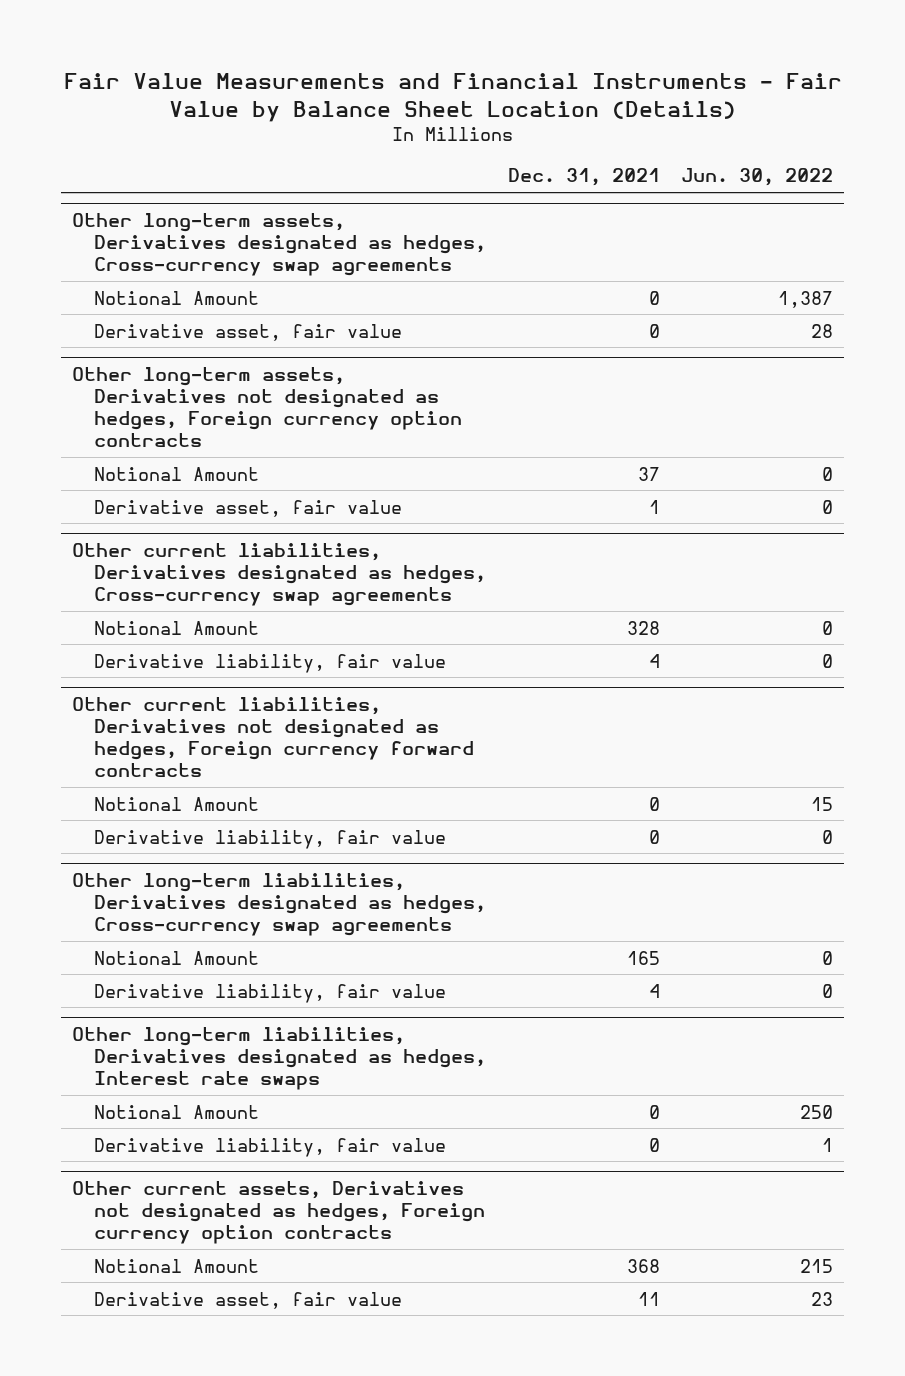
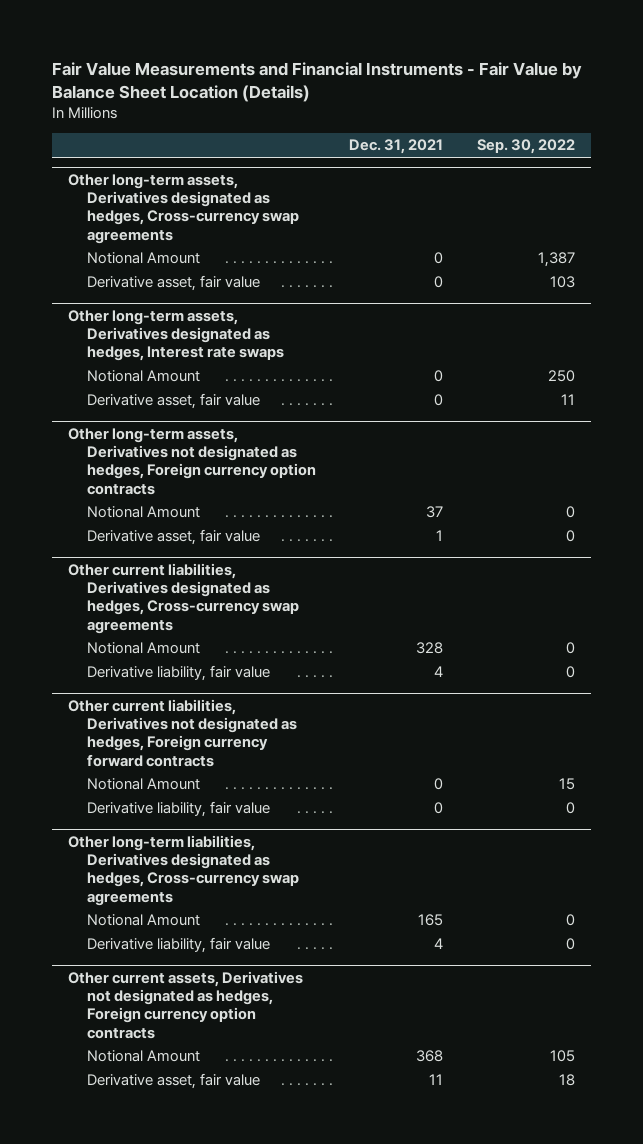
- | Dec. 31, 2021 | Jun. 30, 2022
+ | Dec. 31, 2021 | Sep. 30, 2022
+ Other long-term assets, Derivatives designated as hedges, Interest rate swaps
+ Notional Amount | 0 | 250
+ Derivative asset, fair value | 0 | 11
- Other long-term liabilities, Derivatives designated as hedges, Interest rate swaps
- Notional Amount | 0 | 250
- Derivative liability, fair value | 0 | 1

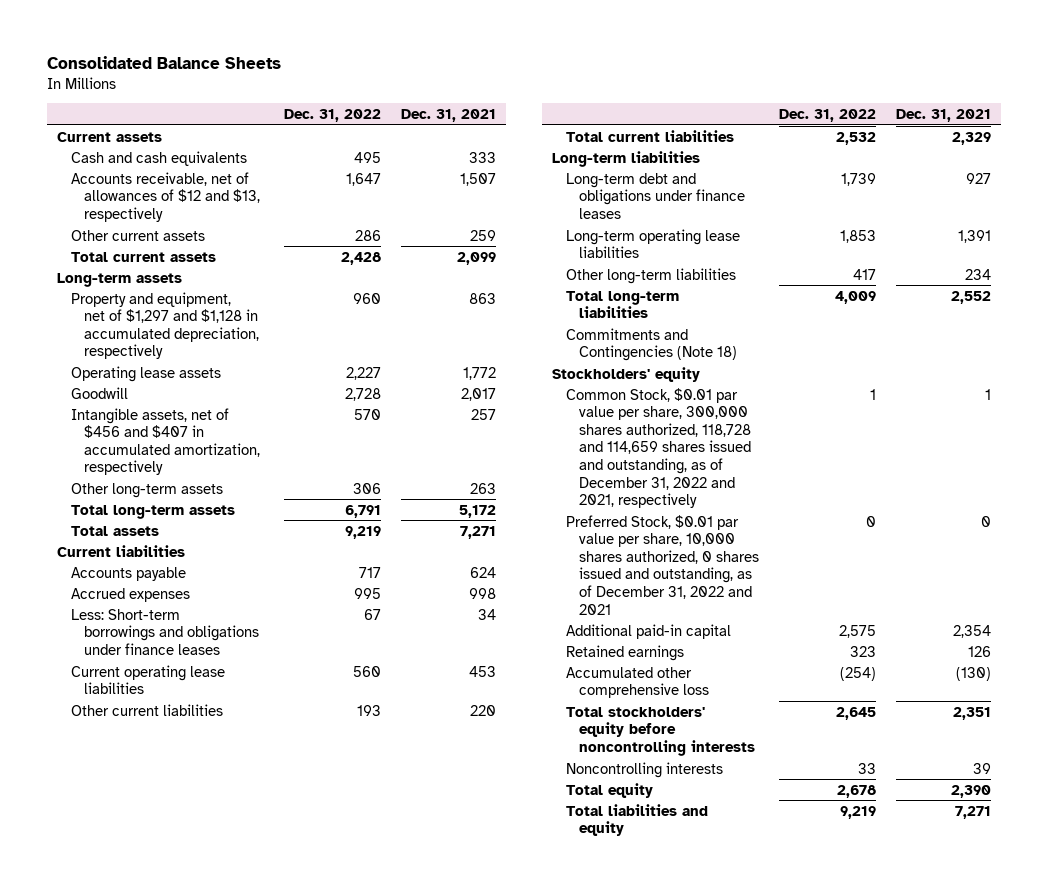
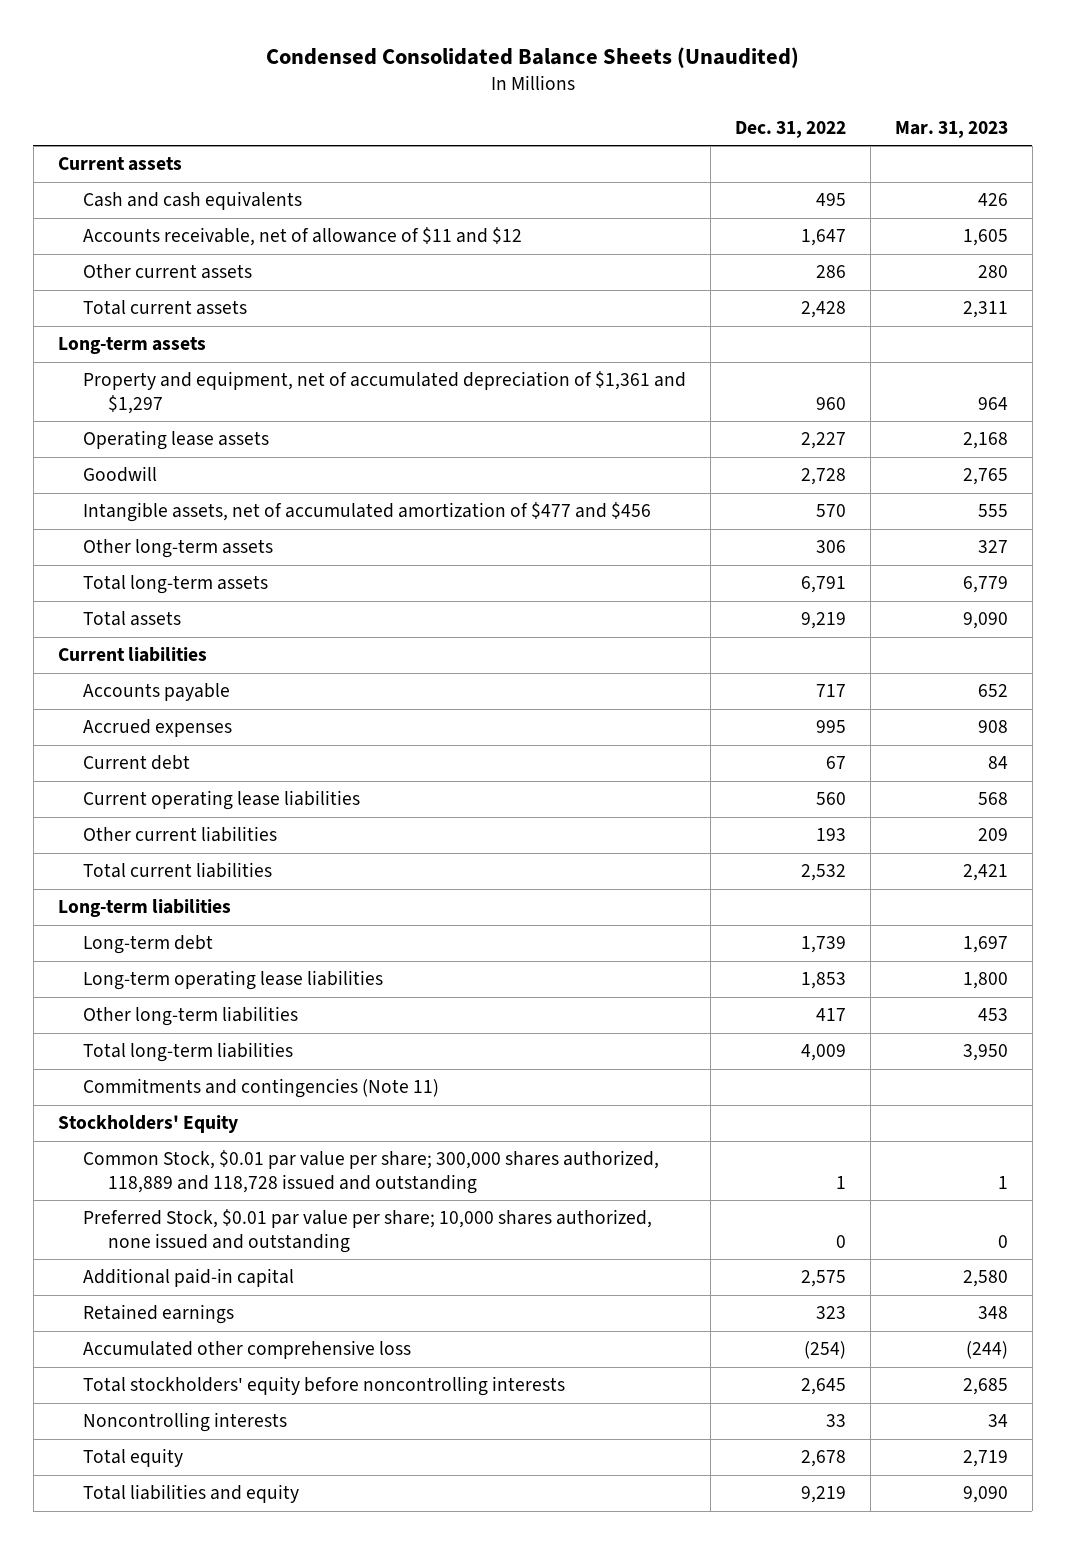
- Consolidated Balance Sheets
+ Condensed Consolidated Balance Sheets (Unaudited)
- | Dec. 31, 2022 | Dec. 31, 2021
+ | Dec. 31, 2022 | Mar. 31, 2023
- Accounts receivable, net of allowances of $12 and $13, respectively | 1,647 | 1,507
+ Accounts receivable, net of allowance of $11 and $12 | 1,647 | 1,605
- Property and equipment, net of $1,297 and $1,128 in accumulated depreciation, respectively | 960 | 863
+ Property and equipment, net of accumulated depreciation of $1,361 and $1,297 | 960 | 964
- Intangible assets, net of $456 and $407 in accumulated amortization, respectively | 570 | 257
+ Intangible assets, net of accumulated amortization of $477 and $456 | 570 | 555
- Less: Short-term borrowings and obligations under finance leases | 67 | 34
+ Current debt | 67 | 84
- Long-term debt and obligations under finance leases | 1,739 | 927
+ Long-term debt | 1,739 | 1,697
- Commitments and Contingencies (Note 18)
- Stockholders' equity
- Common Stock, $0.01 par value per share, 300,000 shares authorized, 118,728 and 114,659 shares issued and outstanding, as of December 31, 2022 and 2021, respectively | 1 | 1
- Preferred Stock, $0.01 par value per share, 10,000 shares authorized, 0 shares issued and outstanding, as of December 31, 2022 and 2021 | 0 | 0
+ Commitments and contingencies (Note 11)
+ Stockholders' Equity
+ Common Stock, $0.01 par value per share; 300,000 shares authorized, 118,889 and 118,728 issued and outstanding | 1 | 1
+ Preferred Stock, $0.01 par value per share; 10,000 shares authorized, none issued and outstanding | 0 | 0

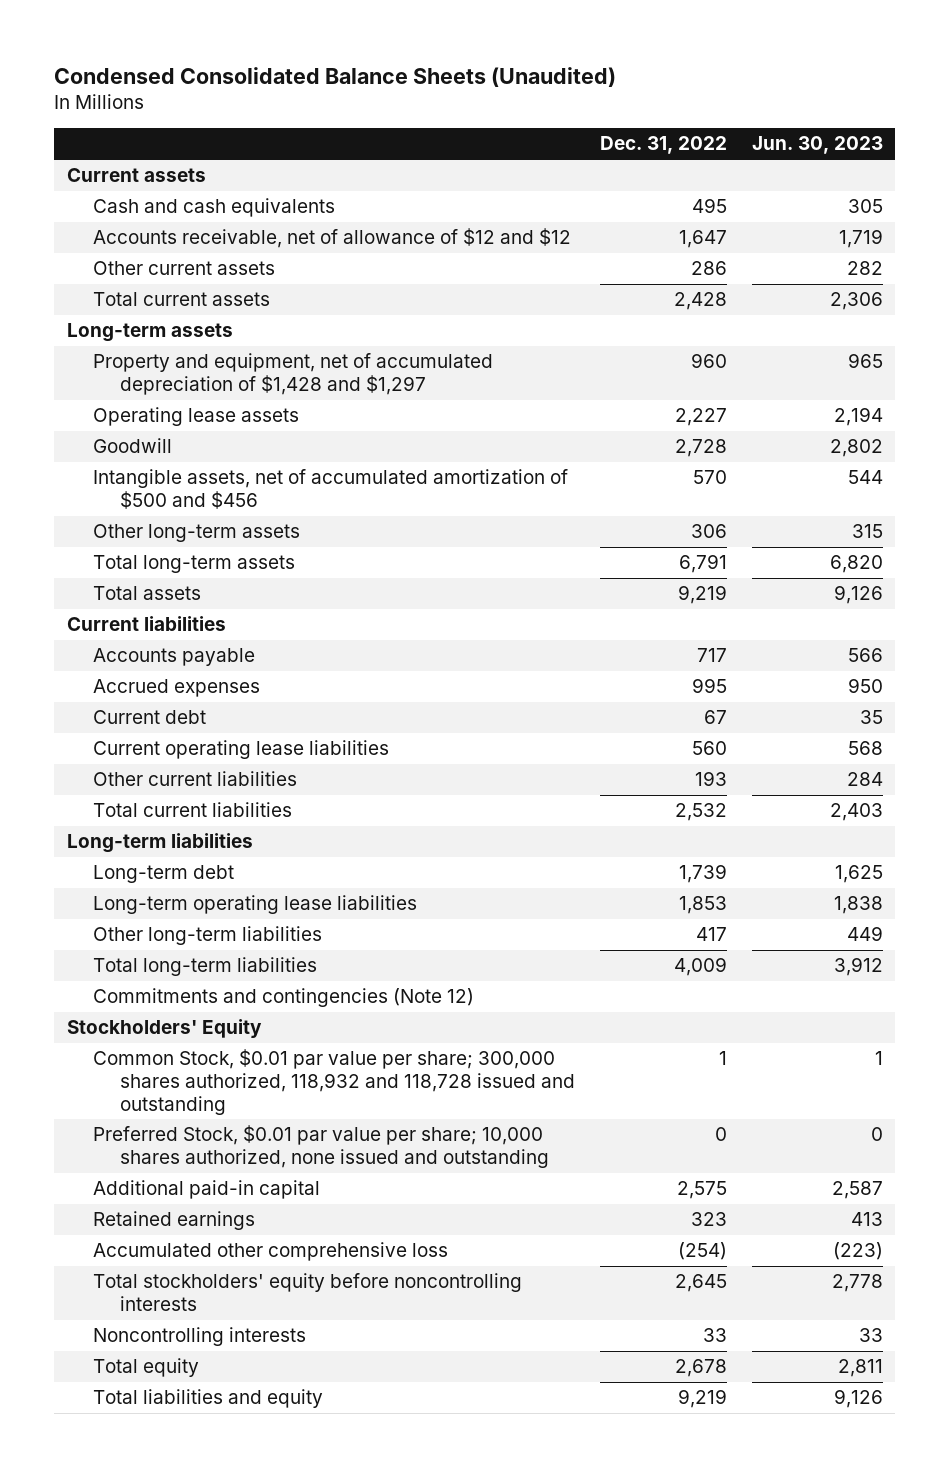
- | Dec. 31, 2022 | Mar. 31, 2023
+ | Dec. 31, 2022 | Jun. 30, 2023
- Accounts receivable, net of allowance of $11 and $12 | 1,647 | 1,605
+ Accounts receivable, net of allowance of $12 and $12 | 1,647 | 1,719
- Property and equipment, net of accumulated depreciation of $1,361 and $1,297 | 960 | 964
+ Property and equipment, net of accumulated depreciation of $1,428 and $1,297 | 960 | 965
- Intangible assets, net of accumulated amortization of $477 and $456 | 570 | 555
+ Intangible assets, net of accumulated amortization of $500 and $456 | 570 | 544
- Commitments and contingencies (Note 11)
+ Commitments and contingencies (Note 12)
- Common Stock, $0.01 par value per share; 300,000 shares authorized, 118,889 and 118,728 issued and outstanding | 1 | 1
+ Common Stock, $0.01 par value per share; 300,000 shares authorized, 118,932 and 118,728 issued and outstanding | 1 | 1

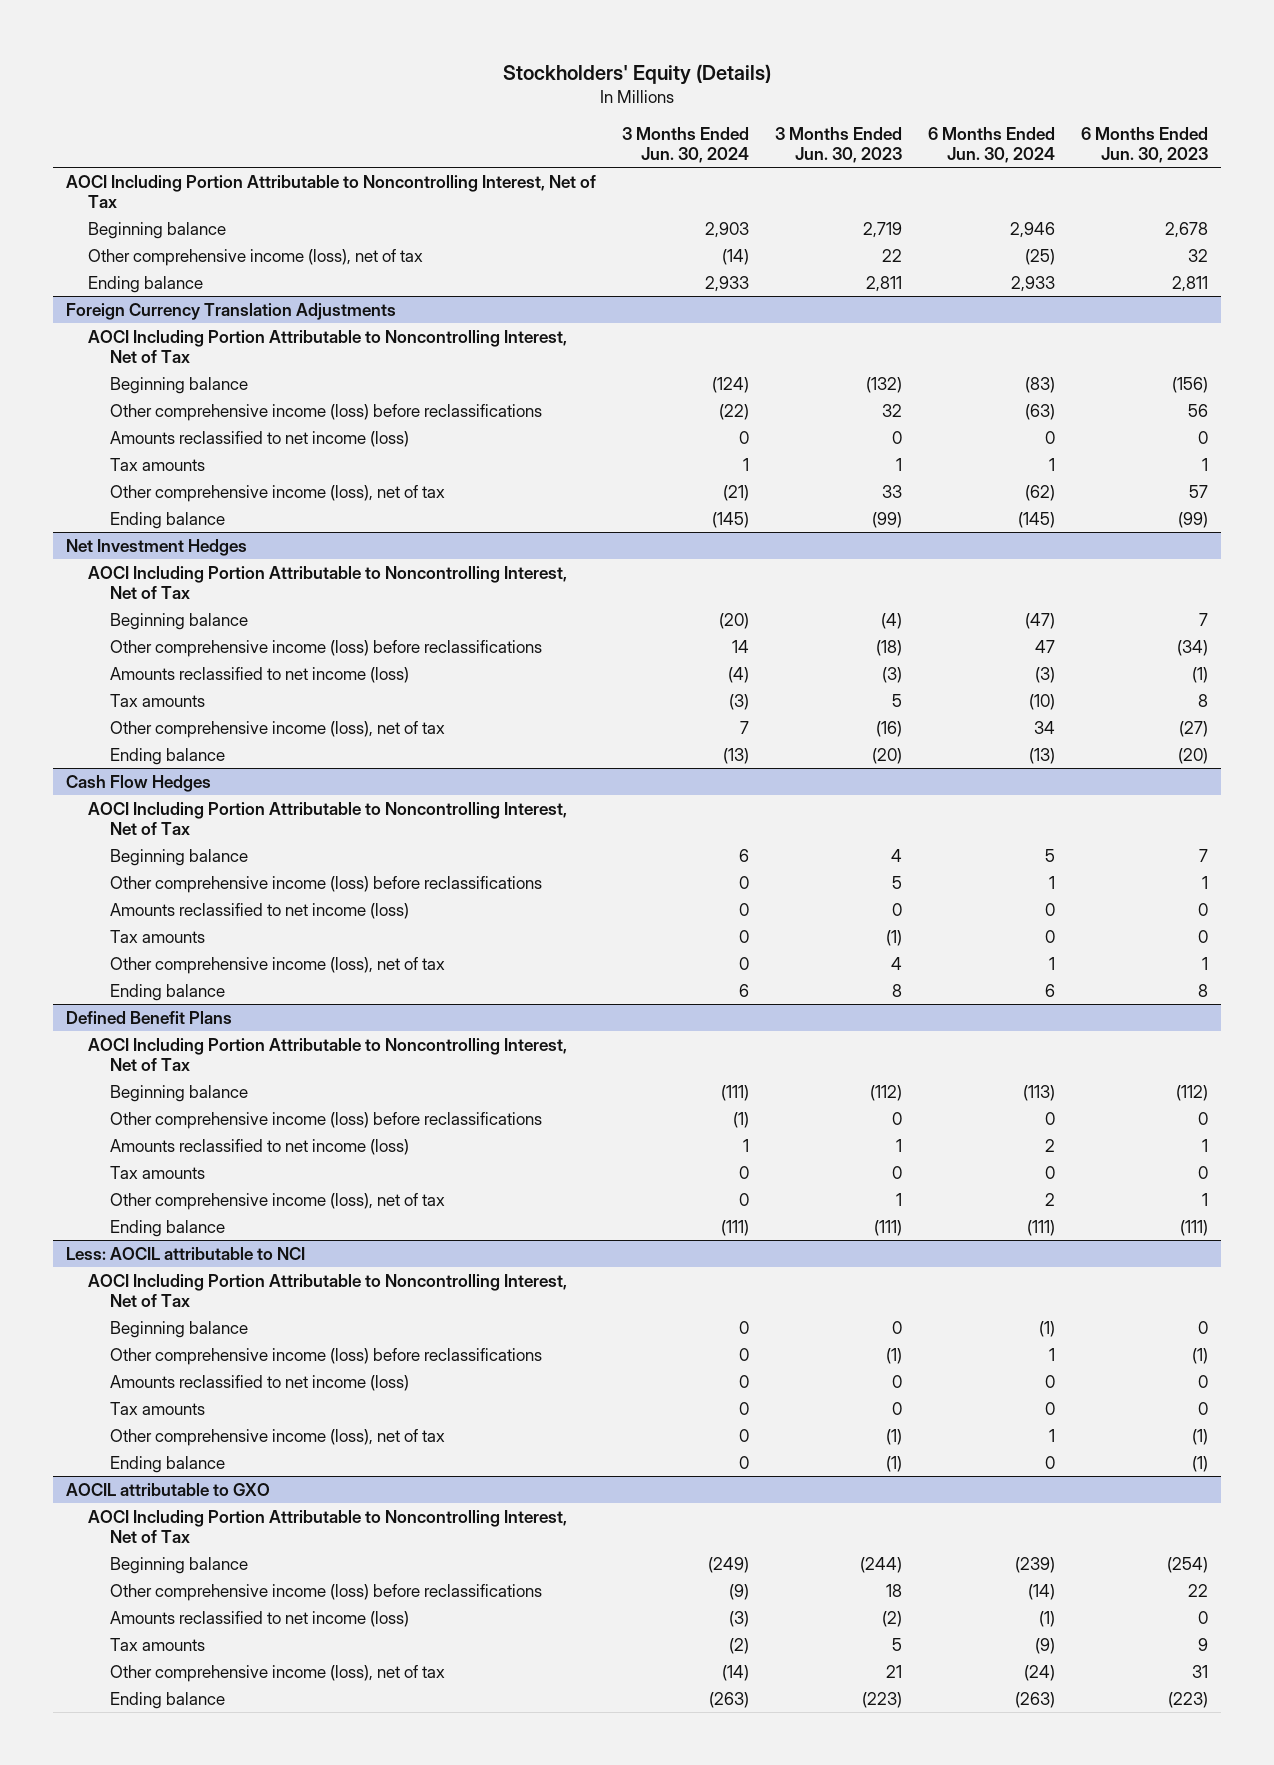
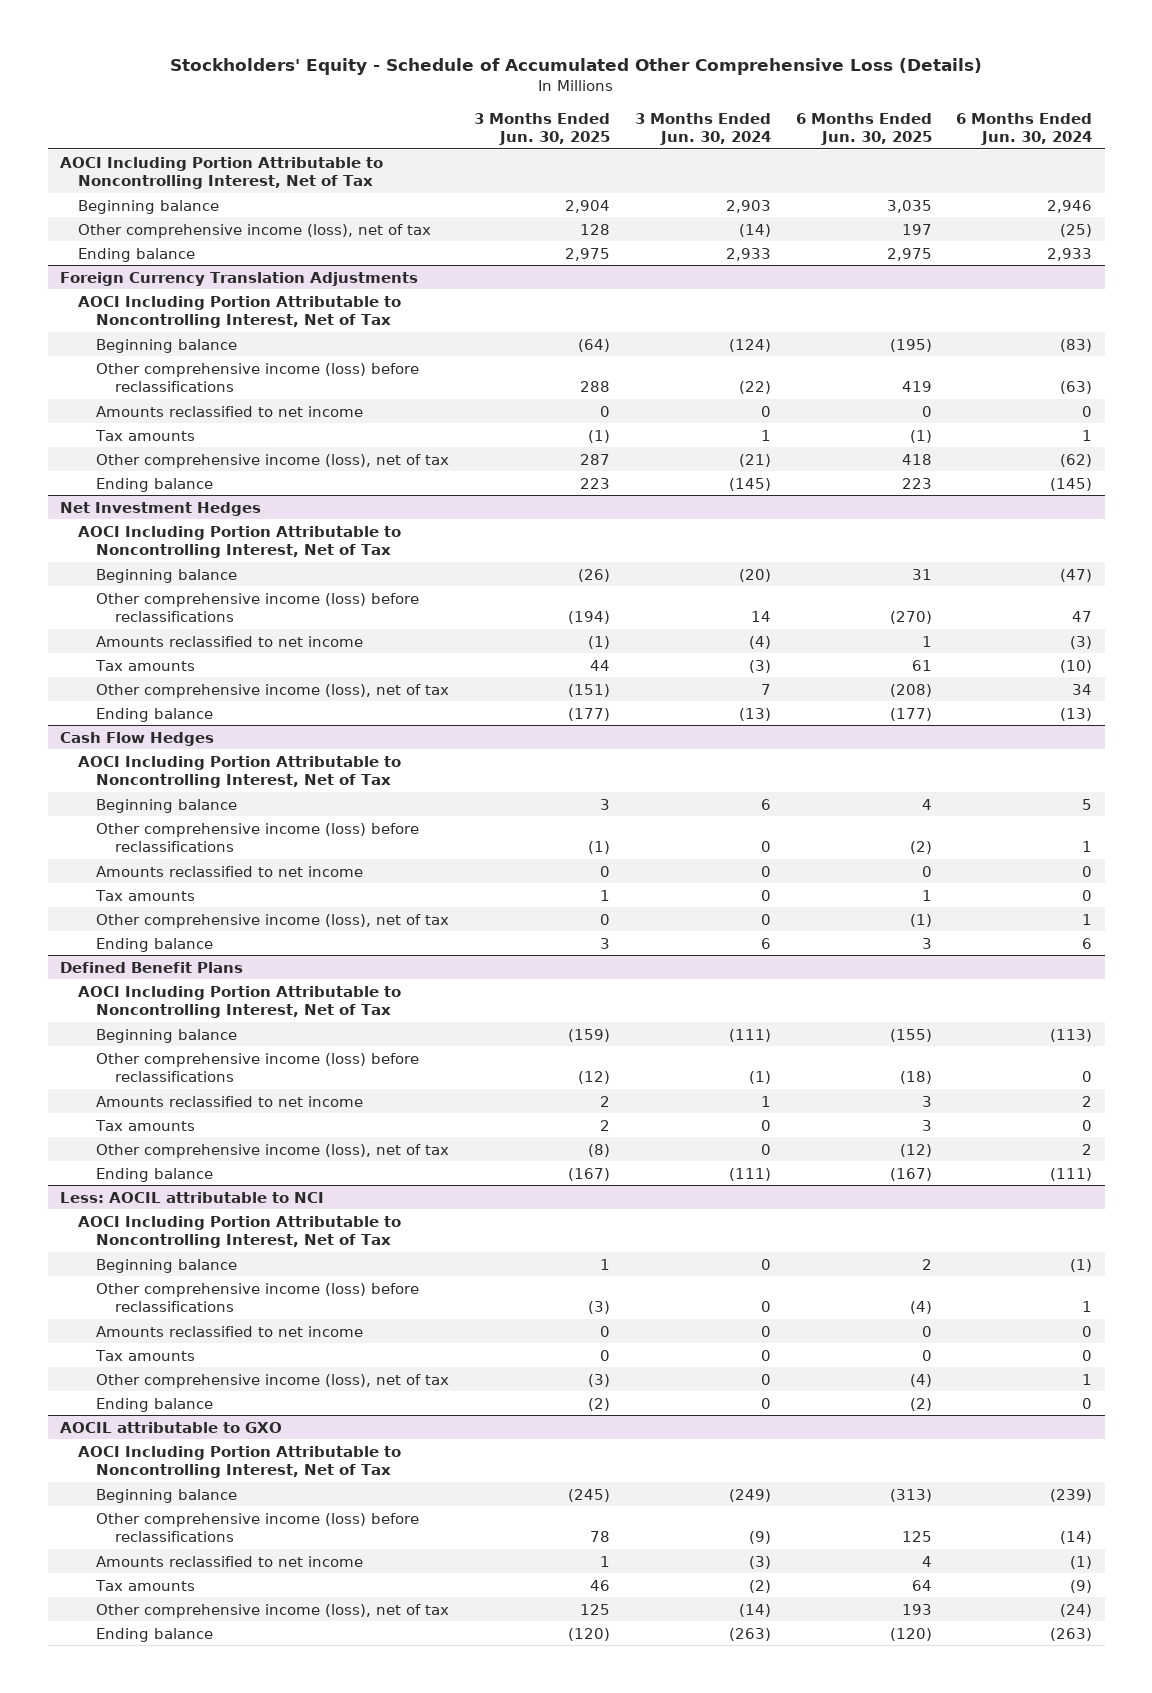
- Stockholders' Equity (Details)
+ Stockholders' Equity - Schedule of Accumulated Other Comprehensive Loss (Details)
- | 3 Months Ended Jun. 30, 2024 | 3 Months Ended Jun. 30, 2023 | 6 Months Ended Jun. 30, 2024 | 6 Months Ended Jun. 30, 2023
+ | 3 Months Ended Jun. 30, 2025 | 3 Months Ended Jun. 30, 2024 | 6 Months Ended Jun. 30, 2025 | 6 Months Ended Jun. 30, 2024
@ Foreign Currency Translation Adjustments
- Amounts reclassified to net income (loss) | 0 | 0 | 0 | 0
+ Amounts reclassified to net income | 0 | 0 | 0 | 0
@ Net Investment Hedges
- Amounts reclassified to net income (loss) | (4) | (3) | (3) | (1)
+ Amounts reclassified to net income | (1) | (4) | 1 | (3)
@ Cash Flow Hedges
- Amounts reclassified to net income (loss) | 0 | 0 | 0 | 0
+ Amounts reclassified to net income | 0 | 0 | 0 | 0
@ Defined Benefit Plans
- Amounts reclassified to net income (loss) | 1 | 1 | 2 | 1
+ Amounts reclassified to net income | 2 | 1 | 3 | 2
@ Less: AOCIL attributable to NCI
- Amounts reclassified to net income (loss) | 0 | 0 | 0 | 0
+ Amounts reclassified to net income | 0 | 0 | 0 | 0
@ AOCIL attributable to GXO
- Amounts reclassified to net income (loss) | (3) | (2) | (1) | 0
+ Amounts reclassified to net income | 1 | (3) | 4 | (1)

